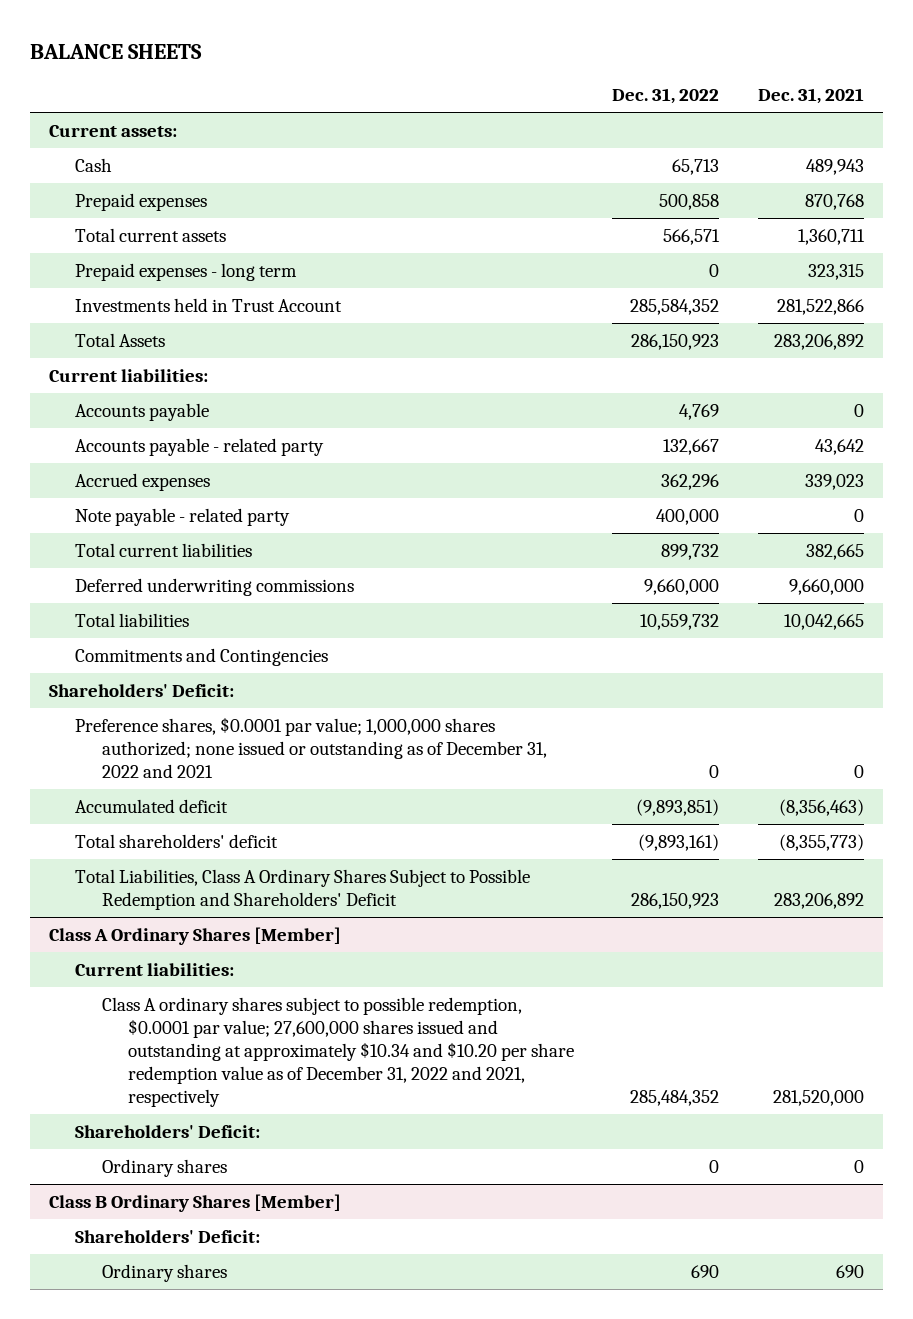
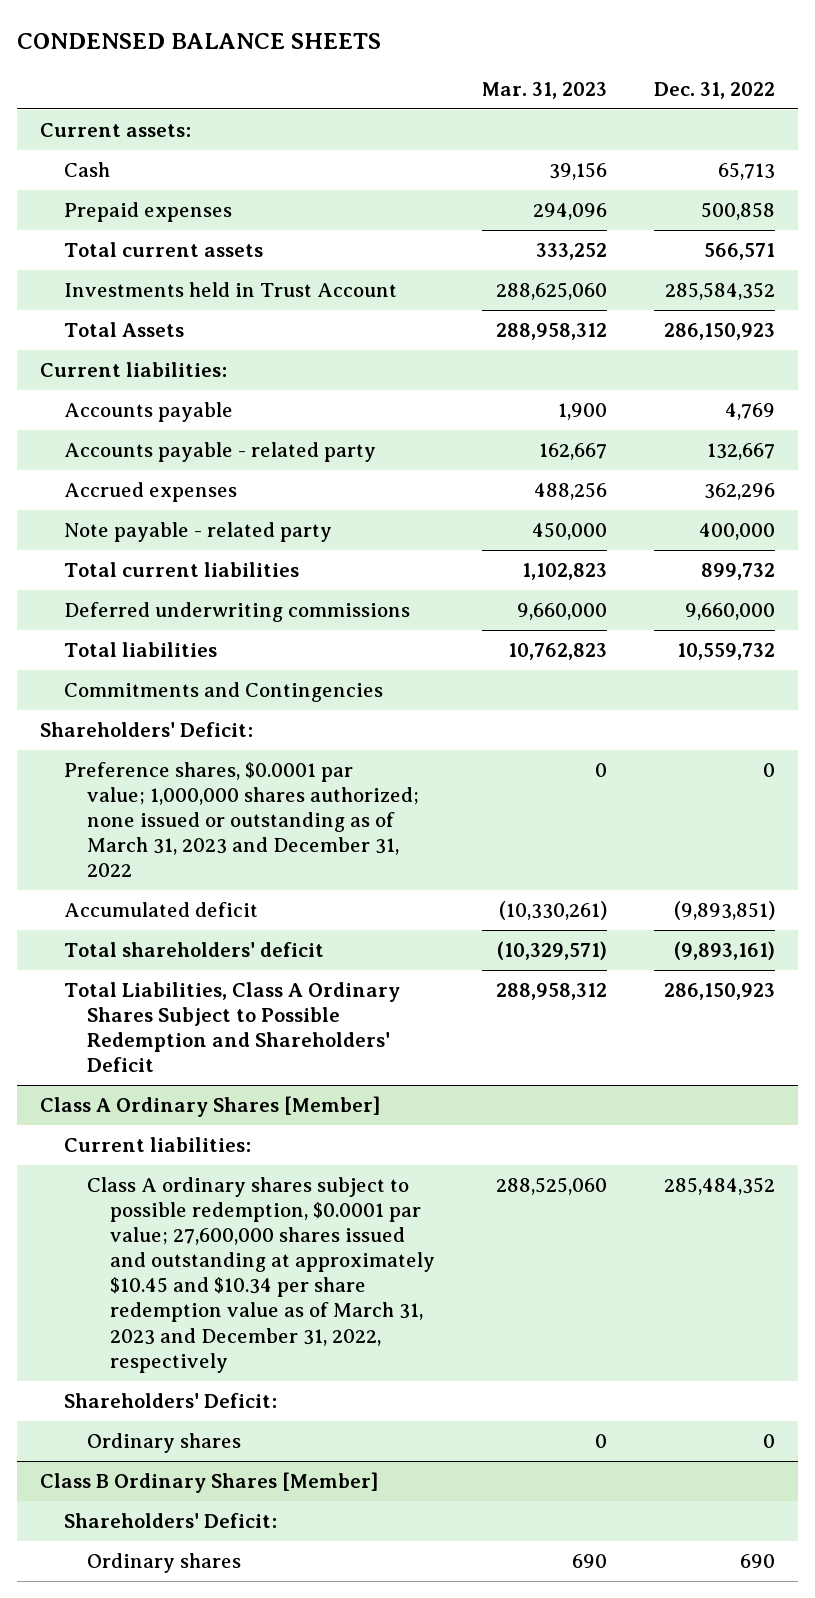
- BALANCE SHEETS
+ CONDENSED BALANCE SHEETS
- | Dec. 31, 2022 | Dec. 31, 2021
+ | Mar. 31, 2023 | Dec. 31, 2022
- Prepaid expenses - long term | 0 | 323,315
- Preference shares, $0.0001 par value; 1,000,000 shares authorized; none issued or outstanding as of December 31, 2022 and 2021 | 0 | 0
+ Preference shares, $0.0001 par value; 1,000,000 shares authorized; none issued or outstanding as of March 31, 2023 and December 31, 2022 | 0 | 0
@ Class A Ordinary Shares [Member]
- Class A ordinary shares subject to possible redemption, $0.0001 par value; 27,600,000 shares issued and outstanding at approximately $10.34 and $10.20 per share redemption value as of December 31, 2022 and 2021, respectively | 285,484,352 | 281,520,000
+ Class A ordinary shares subject to possible redemption, $0.0001 par value; 27,600,000 shares issued and outstanding at approximately $10.45 and $10.34 per share redemption value as of March 31, 2023 and December 31, 2022, respectively | 288,525,060 | 285,484,352

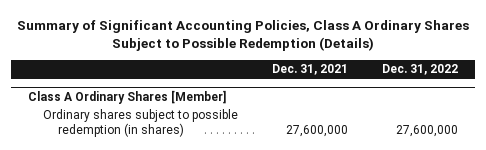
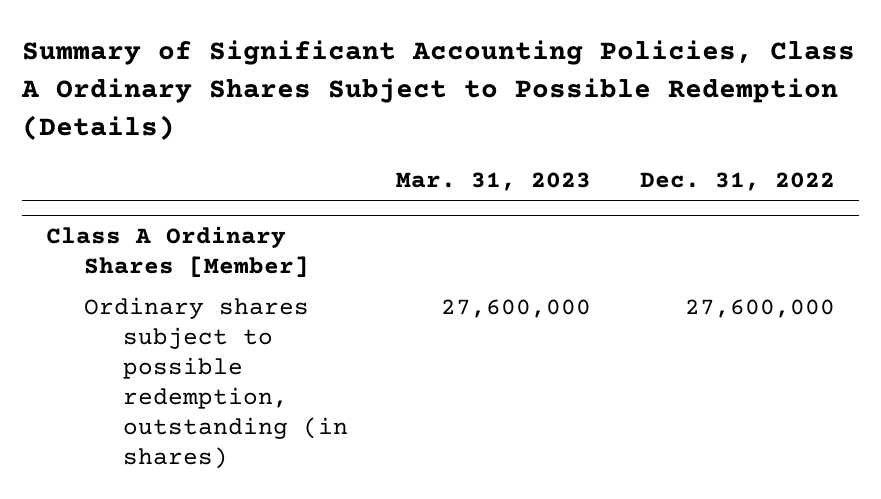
- | Dec. 31, 2021 | Dec. 31, 2022
+ | Mar. 31, 2023 | Dec. 31, 2022
@ Class A Ordinary Shares [Member]
- Ordinary shares subject to possible redemption (in shares) | 27,600,000 | 27,600,000
+ Ordinary shares subject to possible redemption, outstanding (in shares) | 27,600,000 | 27,600,000

